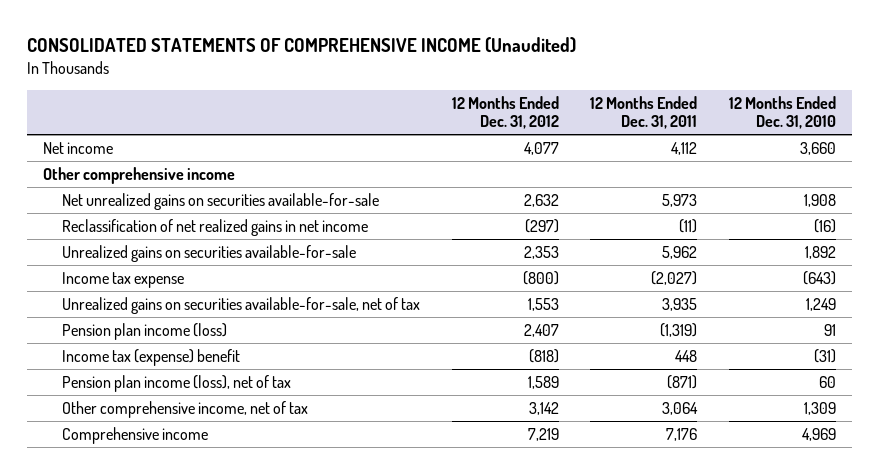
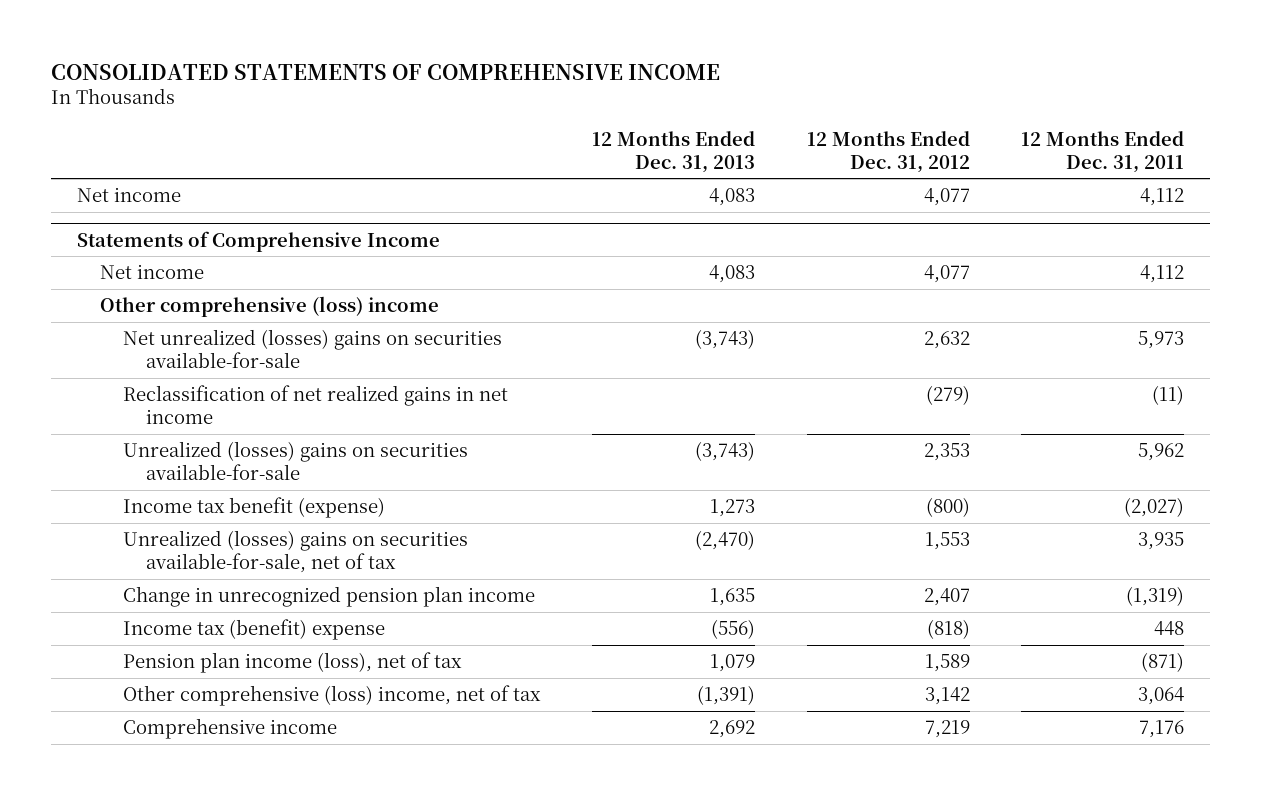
- CONSOLIDATED STATEMENTS OF COMPREHENSIVE INCOME (Unaudited)
+ CONSOLIDATED STATEMENTS OF COMPREHENSIVE INCOME
- | 12 Months Ended Dec. 31, 2012 | 12 Months Ended Dec. 31, 2011 | 12 Months Ended Dec. 31, 2010
+ | 12 Months Ended Dec. 31, 2013 | 12 Months Ended Dec. 31, 2012 | 12 Months Ended Dec. 31, 2011
- Other comprehensive income
- Net unrealized gains on securities available-for-sale | 2,632 | 5,973 | 1,908
- Reclassification of net realized gains in net income | (297) | (11) | (16)
- Unrealized gains on securities available-for-sale | 2,353 | 5,962 | 1,892
- Income tax expense | (800) | (2,027) | (643)
- Unrealized gains on securities available-for-sale, net of tax | 1,553 | 3,935 | 1,249
- Pension plan income (loss) | 2,407 | (1,319) | 91
- Income tax (expense) benefit | (818) | 448 | (31)
+ Statements of Comprehensive Income
+ Net income | 4,083 | 4,077 | 4,112
+ Other comprehensive (loss) income
+ Net unrealized (losses) gains on securities available-for-sale | (3,743) | 2,632 | 5,973
+ Reclassification of net realized gains in net income | | (279) | (11)
+ Unrealized (losses) gains on securities available-for-sale | (3,743) | 2,353 | 5,962
+ Income tax benefit (expense) | 1,273 | (800) | (2,027)
+ Unrealized (losses) gains on securities available-for-sale, net of tax | (2,470) | 1,553 | 3,935
+ Change in unrecognized pension plan income | 1,635 | 2,407 | (1,319)
+ Income tax (benefit) expense | (556) | (818) | 448
- Other comprehensive income, net of tax | 3,142 | 3,064 | 1,309
+ Other comprehensive (loss) income, net of tax | (1,391) | 3,142 | 3,064

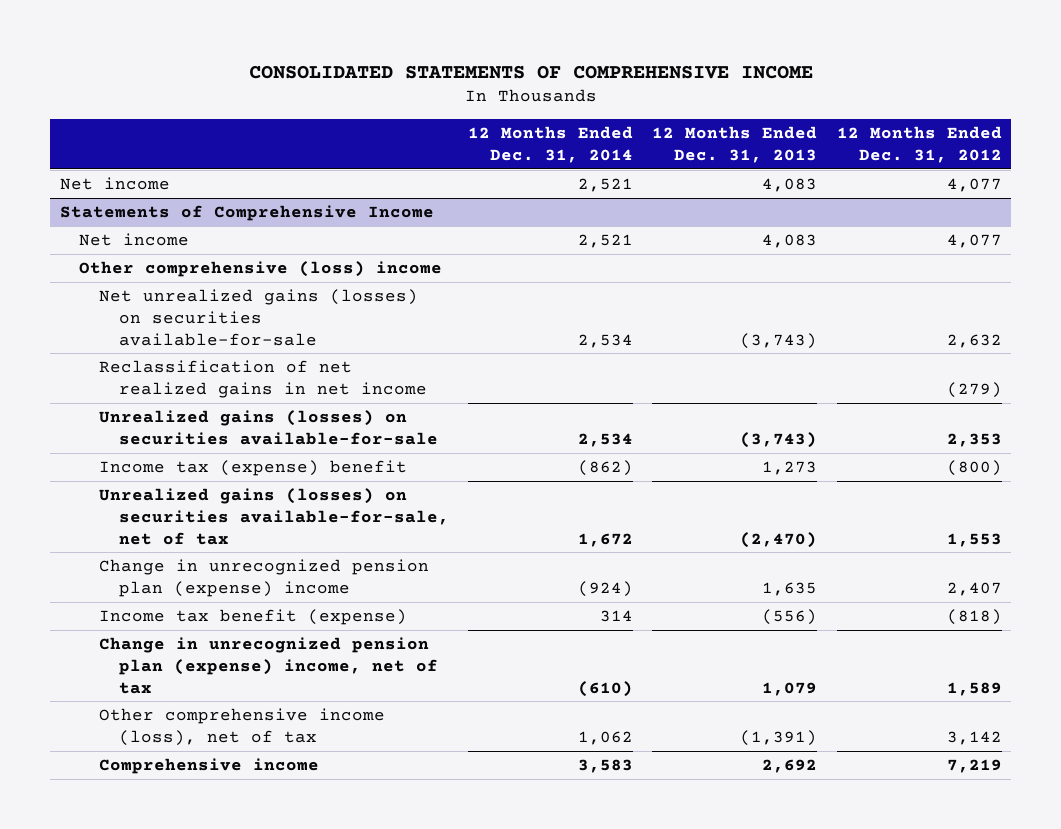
- | 12 Months Ended Dec. 31, 2013 | 12 Months Ended Dec. 31, 2012 | 12 Months Ended Dec. 31, 2011
+ | 12 Months Ended Dec. 31, 2014 | 12 Months Ended Dec. 31, 2013 | 12 Months Ended Dec. 31, 2012
@ Statements of Comprehensive Income
- Net unrealized (losses) gains on securities available-for-sale | (3,743) | 2,632 | 5,973
+ Net unrealized gains (losses) on securities available-for-sale | 2,534 | (3,743) | 2,632
- Unrealized (losses) gains on securities available-for-sale | (3,743) | 2,353 | 5,962
- Income tax benefit (expense) | 1,273 | (800) | (2,027)
- Unrealized (losses) gains on securities available-for-sale, net of tax | (2,470) | 1,553 | 3,935
- Change in unrecognized pension plan income | 1,635 | 2,407 | (1,319)
- Income tax (benefit) expense | (556) | (818) | 448
- Pension plan income (loss), net of tax | 1,079 | 1,589 | (871)
- Other comprehensive (loss) income, net of tax | (1,391) | 3,142 | 3,064
+ Unrealized gains (losses) on securities available-for-sale | 2,534 | (3,743) | 2,353
+ Income tax (expense) benefit | (862) | 1,273 | (800)
+ Unrealized gains (losses) on securities available-for-sale, net of tax | 1,672 | (2,470) | 1,553
+ Change in unrecognized pension plan (expense) income | (924) | 1,635 | 2,407
+ Income tax benefit (expense) | 314 | (556) | (818)
+ Change in unrecognized pension plan (expense) income, net of tax | (610) | 1,079 | 1,589
+ Other comprehensive income (loss), net of tax | 1,062 | (1,391) | 3,142

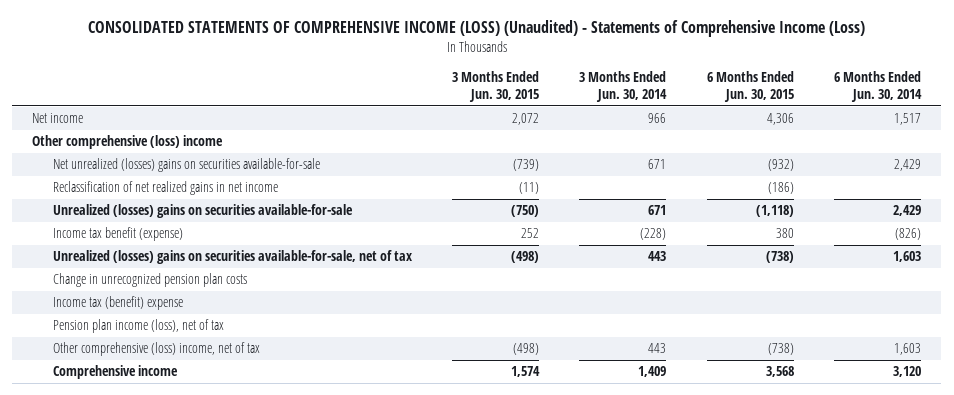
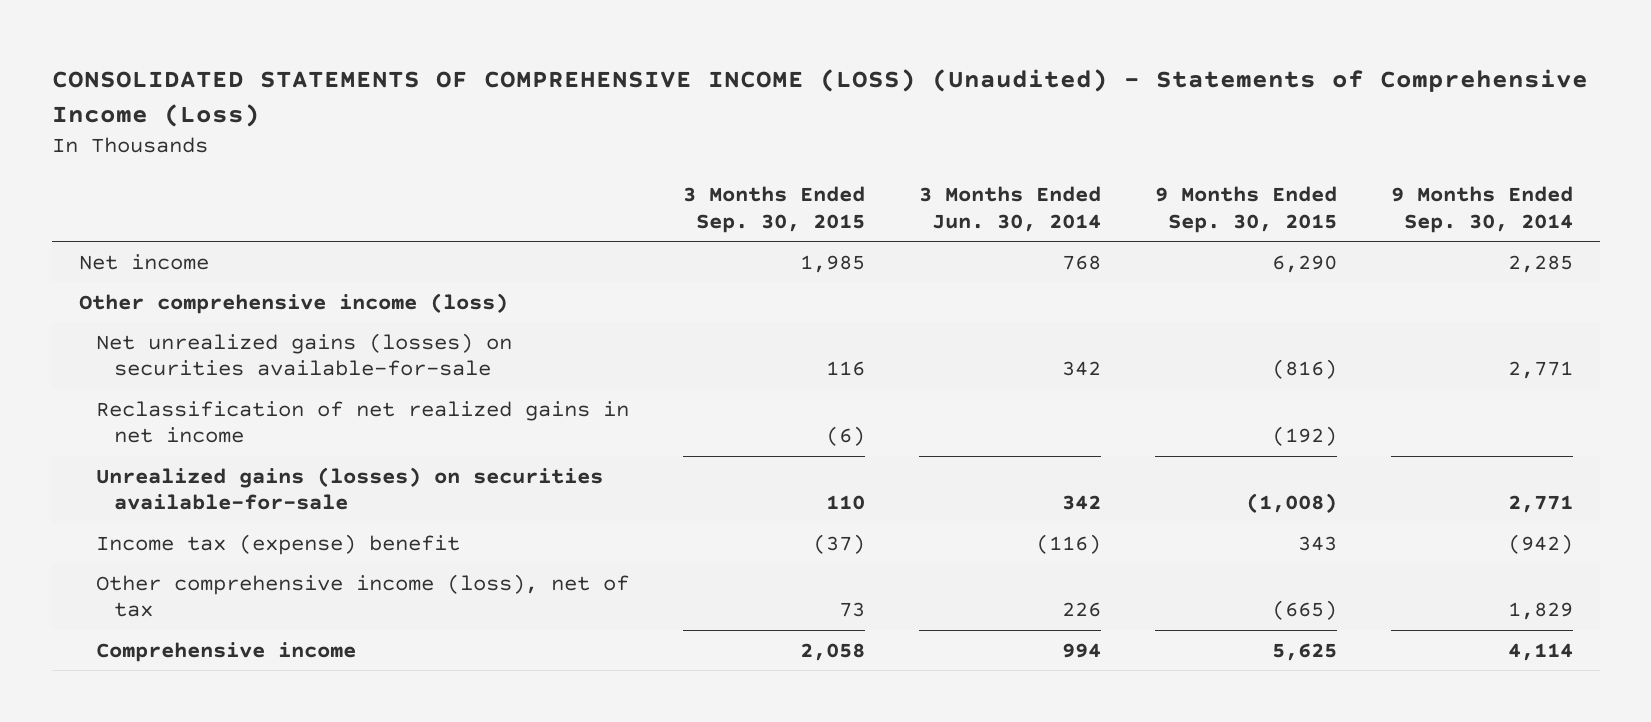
- | 3 Months Ended Jun. 30, 2015 | 3 Months Ended Jun. 30, 2014 | 6 Months Ended Jun. 30, 2015 | 6 Months Ended Jun. 30, 2014
+ | 3 Months Ended Sep. 30, 2015 | 3 Months Ended Jun. 30, 2014 | 9 Months Ended Sep. 30, 2015 | 9 Months Ended Sep. 30, 2014
- Net income | 2,072 | 966 | 4,306 | 1,517
- Other comprehensive (loss) income
- Net unrealized (losses) gains on securities available-for-sale | (739) | 671 | (932) | 2,429
+ Net income | 1,985 | 768 | 6,290 | 2,285
+ Other comprehensive income (loss)
+ Net unrealized gains (losses) on securities available-for-sale | 116 | 342 | (816) | 2,771
- Unrealized (losses) gains on securities available-for-sale | (750) | 671 | (1,118) | 2,429
- Income tax benefit (expense) | 252 | (228) | 380 | (826)
- Unrealized (losses) gains on securities available-for-sale, net of tax | (498) | 443 | (738) | 1,603
- Change in unrecognized pension plan costs
- Income tax (benefit) expense
- Pension plan income (loss), net of tax
- Other comprehensive (loss) income, net of tax | (498) | 443 | (738) | 1,603
- Comprehensive income | 1,574 | 1,409 | 3,568 | 3,120
+ Unrealized gains (losses) on securities available-for-sale | 110 | 342 | (1,008) | 2,771
+ Income tax (expense) benefit | (37) | (116) | 343 | (942)
+ Other comprehensive income (loss), net of tax | 73 | 226 | (665) | 1,829
+ Comprehensive income | 2,058 | 994 | 5,625 | 4,114

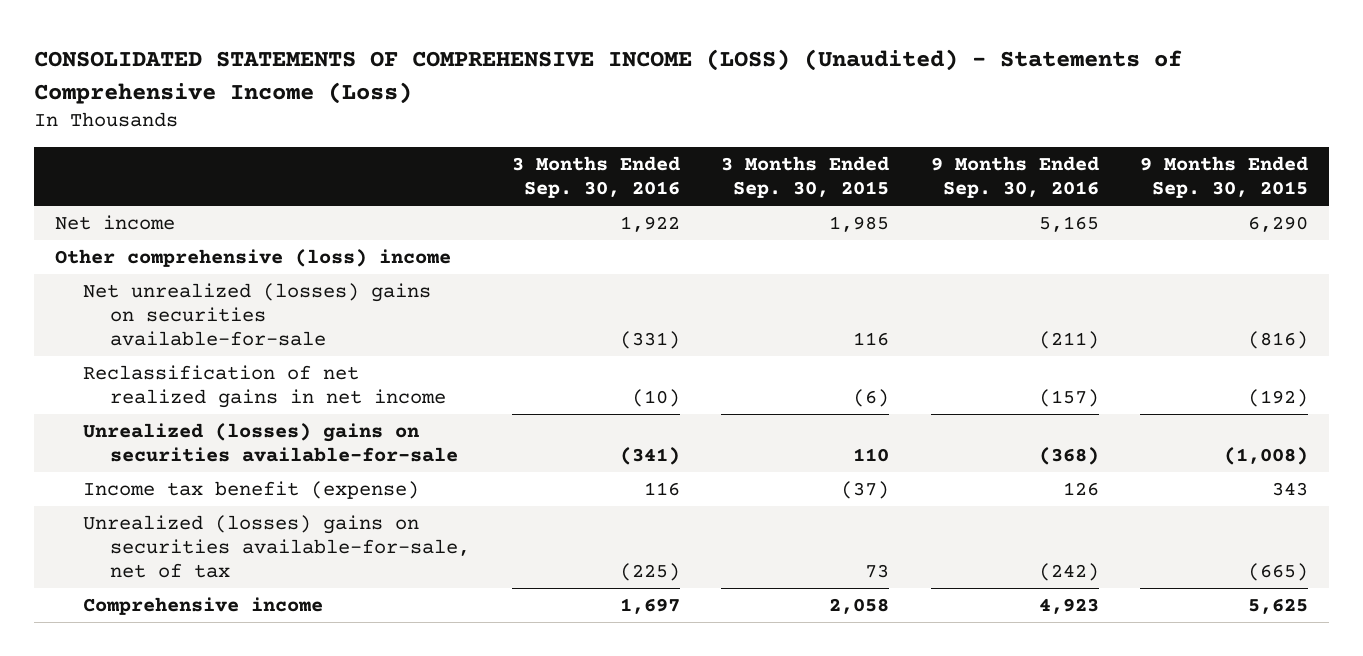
- | 3 Months Ended Sep. 30, 2015 | 3 Months Ended Jun. 30, 2014 | 9 Months Ended Sep. 30, 2015 | 9 Months Ended Sep. 30, 2014
+ | 3 Months Ended Sep. 30, 2016 | 3 Months Ended Sep. 30, 2015 | 9 Months Ended Sep. 30, 2016 | 9 Months Ended Sep. 30, 2015
- Other comprehensive income (loss)
- Net unrealized gains (losses) on securities available-for-sale | 116 | 342 | (816) | 2,771
+ Other comprehensive (loss) income
+ Net unrealized (losses) gains on securities available-for-sale | (331) | 116 | (211) | (816)
- Unrealized gains (losses) on securities available-for-sale | 110 | 342 | (1,008) | 2,771
- Income tax (expense) benefit | (37) | (116) | 343 | (942)
- Other comprehensive income (loss), net of tax | 73 | 226 | (665) | 1,829
+ Unrealized (losses) gains on securities available-for-sale | (341) | 110 | (368) | (1,008)
+ Income tax benefit (expense) | 116 | (37) | 126 | 343
+ Unrealized (losses) gains on securities available-for-sale, net of tax | (225) | 73 | (242) | (665)

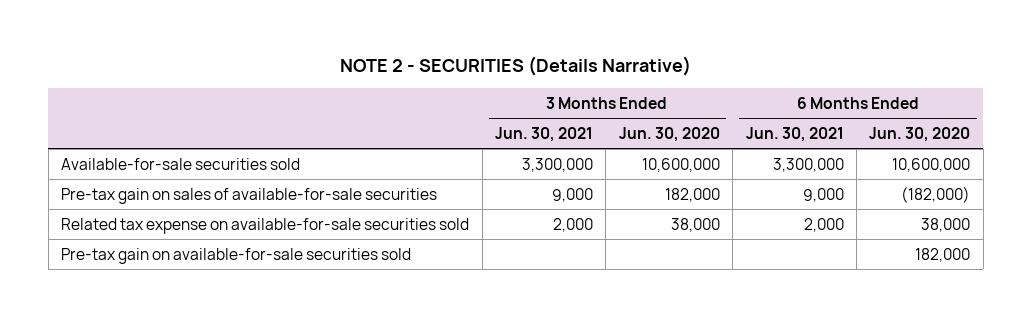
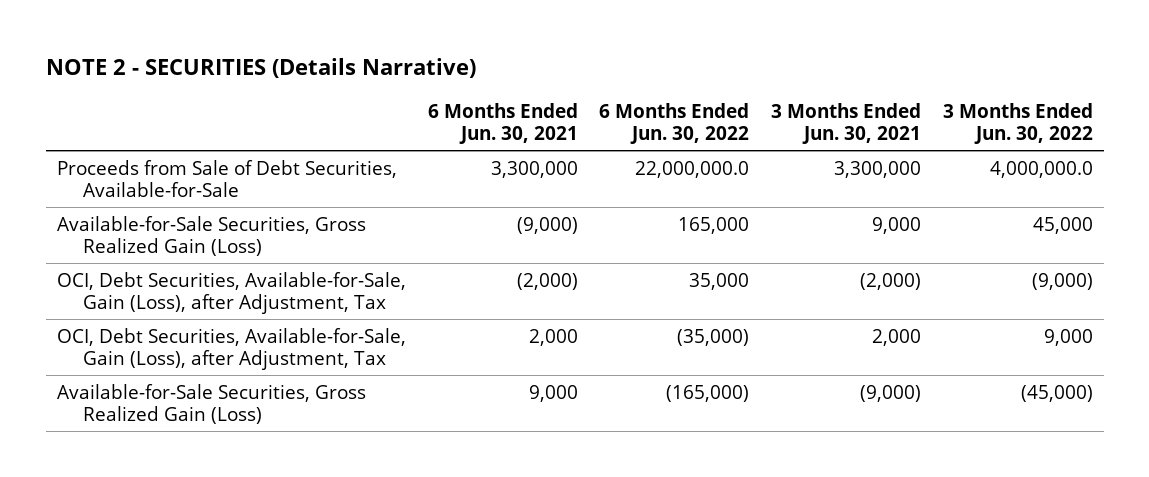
- | 3 Months Ended Jun. 30, 2021 | 3 Months Ended Jun. 30, 2020 | 6 Months Ended Jun. 30, 2021 | 6 Months Ended Jun. 30, 2020
+ | 6 Months Ended Jun. 30, 2021 | 6 Months Ended Jun. 30, 2022 | 3 Months Ended Jun. 30, 2021 | 3 Months Ended Jun. 30, 2022
- Available-for-sale securities sold | 3,300,000 | 10,600,000 | 3,300,000 | 10,600,000
- Pre-tax gain on sales of available-for-sale securities | 9,000 | 182,000 | 9,000 | (182,000)
- Related tax expense on available-for-sale securities sold | 2,000 | 38,000 | 2,000 | 38,000
- Pre-tax gain on available-for-sale securities sold | | | | 182,000
+ Proceeds from Sale of Debt Securities, Available-for-Sale | 3,300,000 | 22,000,000.0 | 3,300,000 | 4,000,000.0
+ Available-for-Sale Securities, Gross Realized Gain (Loss) | (9,000) | 165,000 | 9,000 | 45,000
+ OCI, Debt Securities, Available-for-Sale, Gain (Loss), after Adjustment, Tax | (2,000) | 35,000 | (2,000) | (9,000)
+ OCI, Debt Securities, Available-for-Sale, Gain (Loss), after Adjustment, Tax | 2,000 | (35,000) | 2,000 | 9,000
+ Available-for-Sale Securities, Gross Realized Gain (Loss) | 9,000 | (165,000) | (9,000) | (45,000)

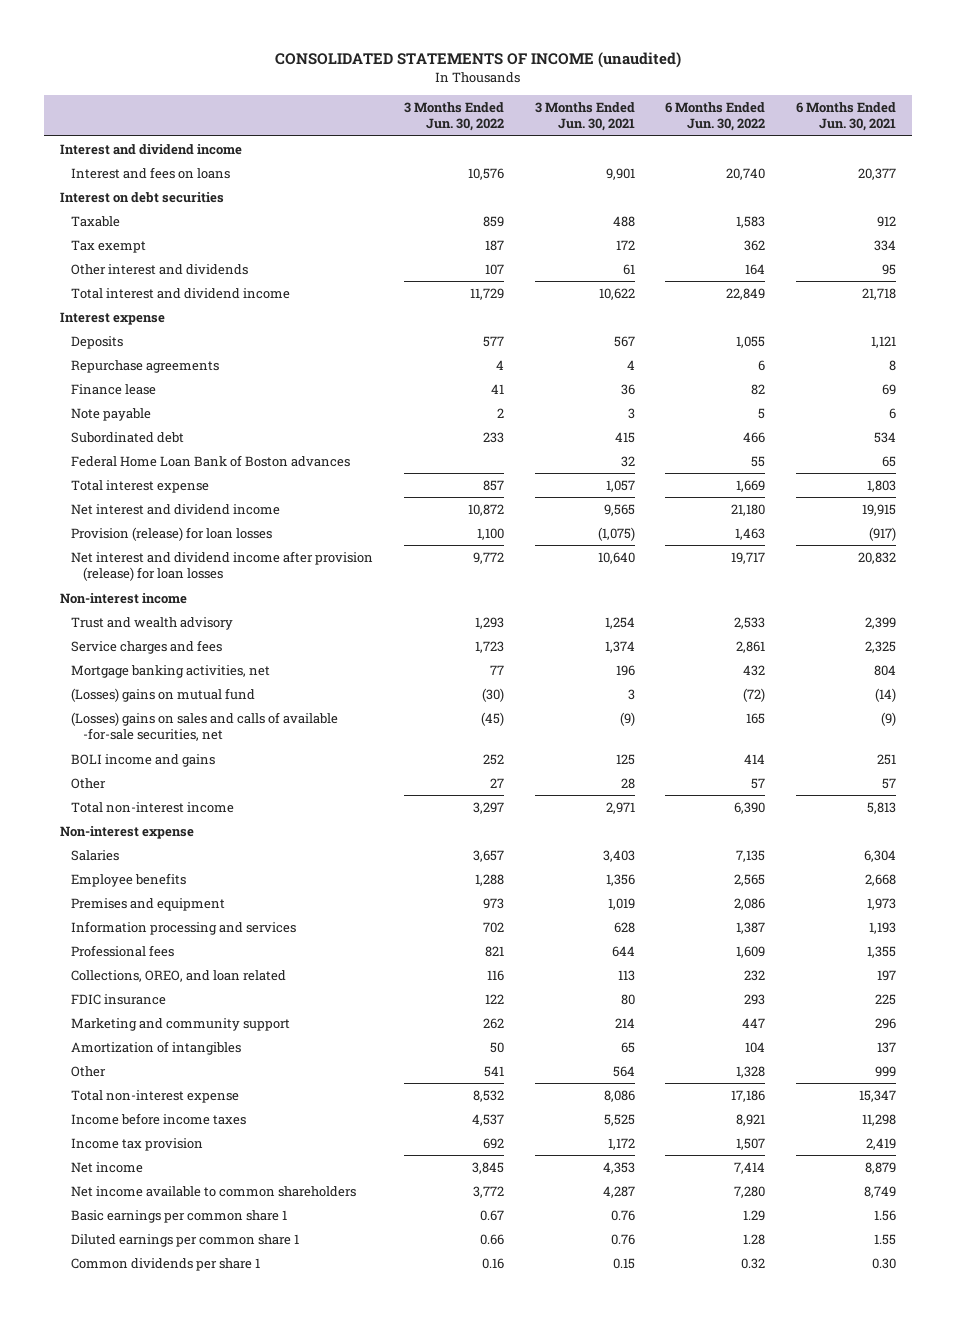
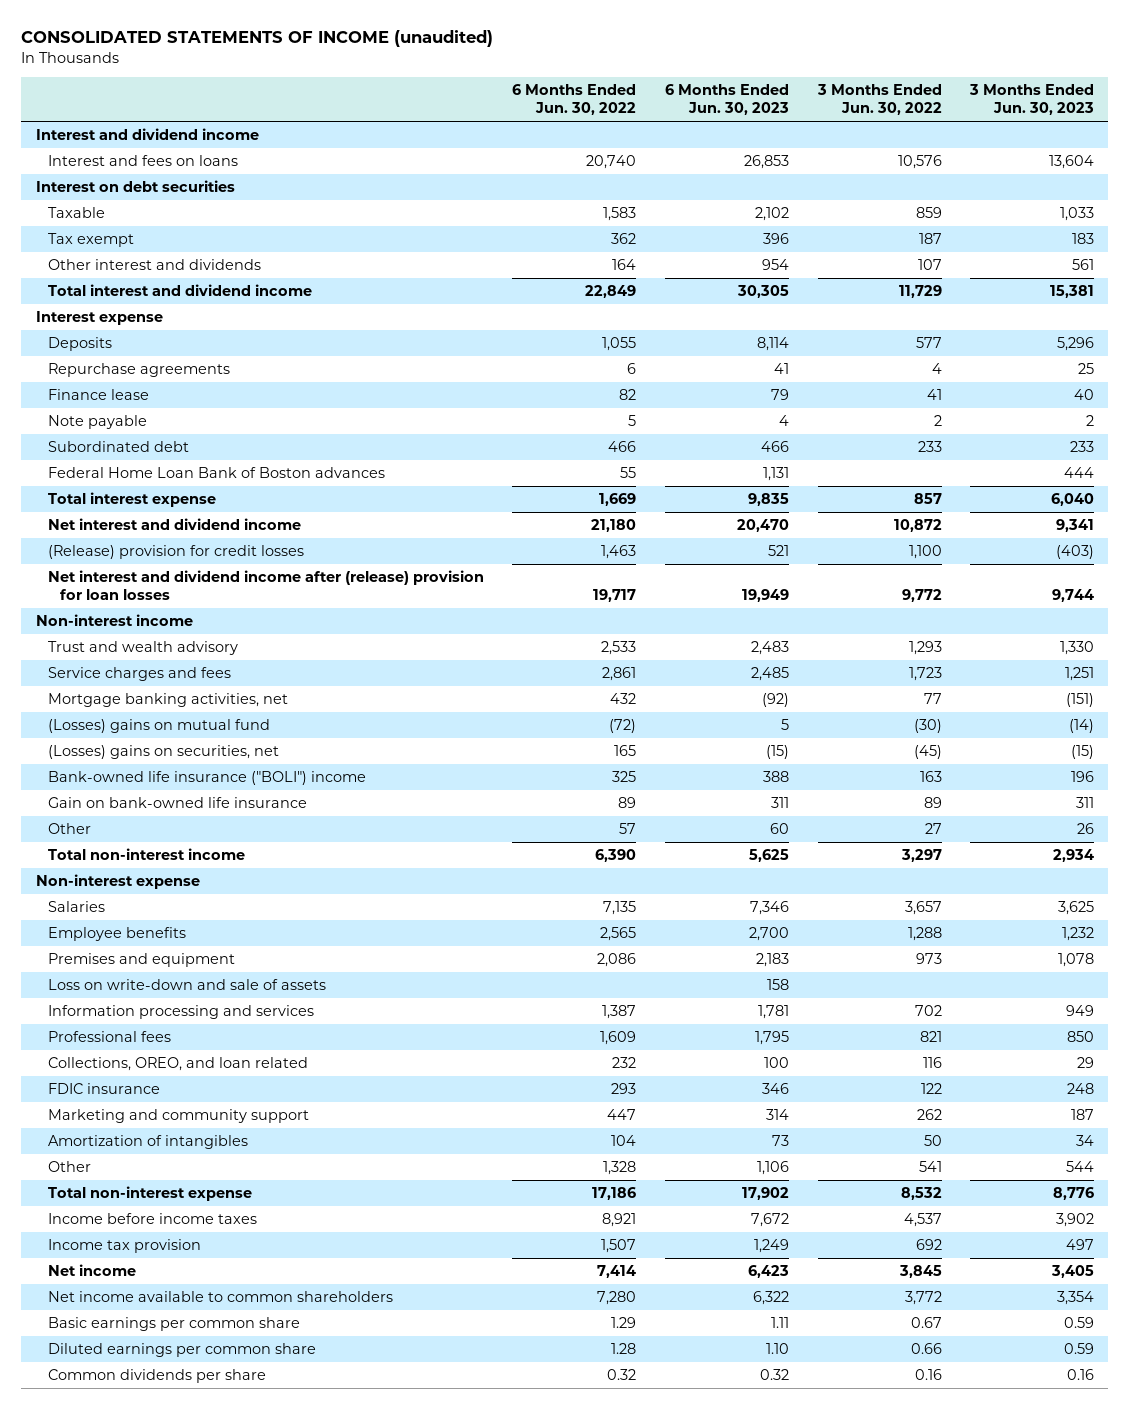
- | 3 Months Ended Jun. 30, 2022 | 3 Months Ended Jun. 30, 2021 | 6 Months Ended Jun. 30, 2022 | 6 Months Ended Jun. 30, 2021
+ | 6 Months Ended Jun. 30, 2022 | 6 Months Ended Jun. 30, 2023 | 3 Months Ended Jun. 30, 2022 | 3 Months Ended Jun. 30, 2023
- Provision (release) for loan losses | 1,100 | (1,075) | 1,463 | (917)
- Net interest and dividend income after provision (release) for loan losses | 9,772 | 10,640 | 19,717 | 20,832
+ (Release) provision for credit losses | 1,463 | 521 | 1,100 | (403)
+ Net interest and dividend income after (release) provision for loan losses | 19,717 | 19,949 | 9,772 | 9,744
- (Losses) gains on sales and calls of available -for-sale securities, net | (45) | (9) | 165 | (9)
- BOLI income and gains | 252 | 125 | 414 | 251
+ (Losses) gains on securities, net | 165 | (15) | (45) | (15)
+ Bank-owned life insurance ("BOLI") income | 325 | 388 | 163 | 196
+ Gain on bank-owned life insurance | 89 | 311 | 89 | 311
+ Loss on write-down and sale of assets | | 158 | |
- Basic earnings per common share 1 | 0.67 | 0.76 | 1.29 | 1.56
- Diluted earnings per common share 1 | 0.66 | 0.76 | 1.28 | 1.55
- Common dividends per share 1 | 0.16 | 0.15 | 0.32 | 0.30
+ Basic earnings per common share | 1.29 | 1.11 | 0.67 | 0.59
+ Diluted earnings per common share | 1.28 | 1.10 | 0.66 | 0.59
+ Common dividends per share | 0.32 | 0.32 | 0.16 | 0.16

